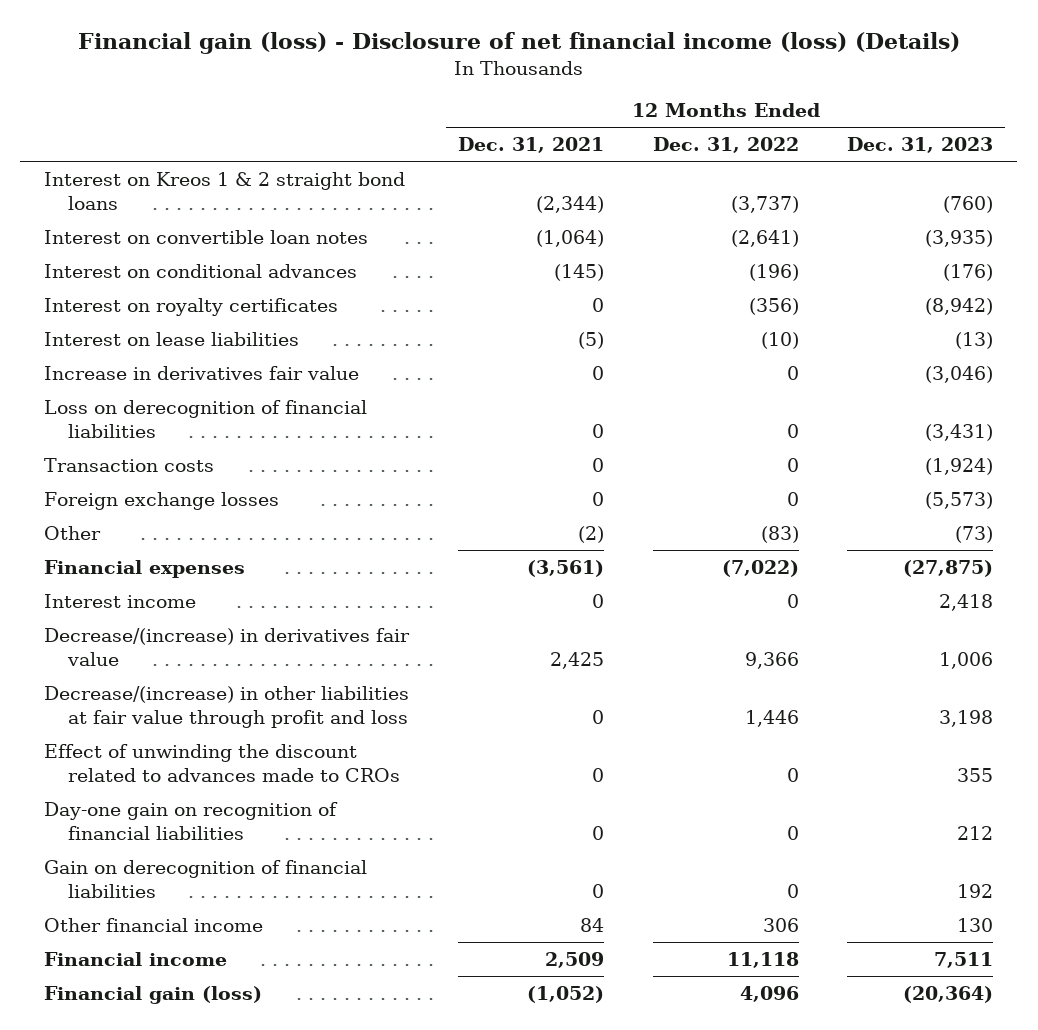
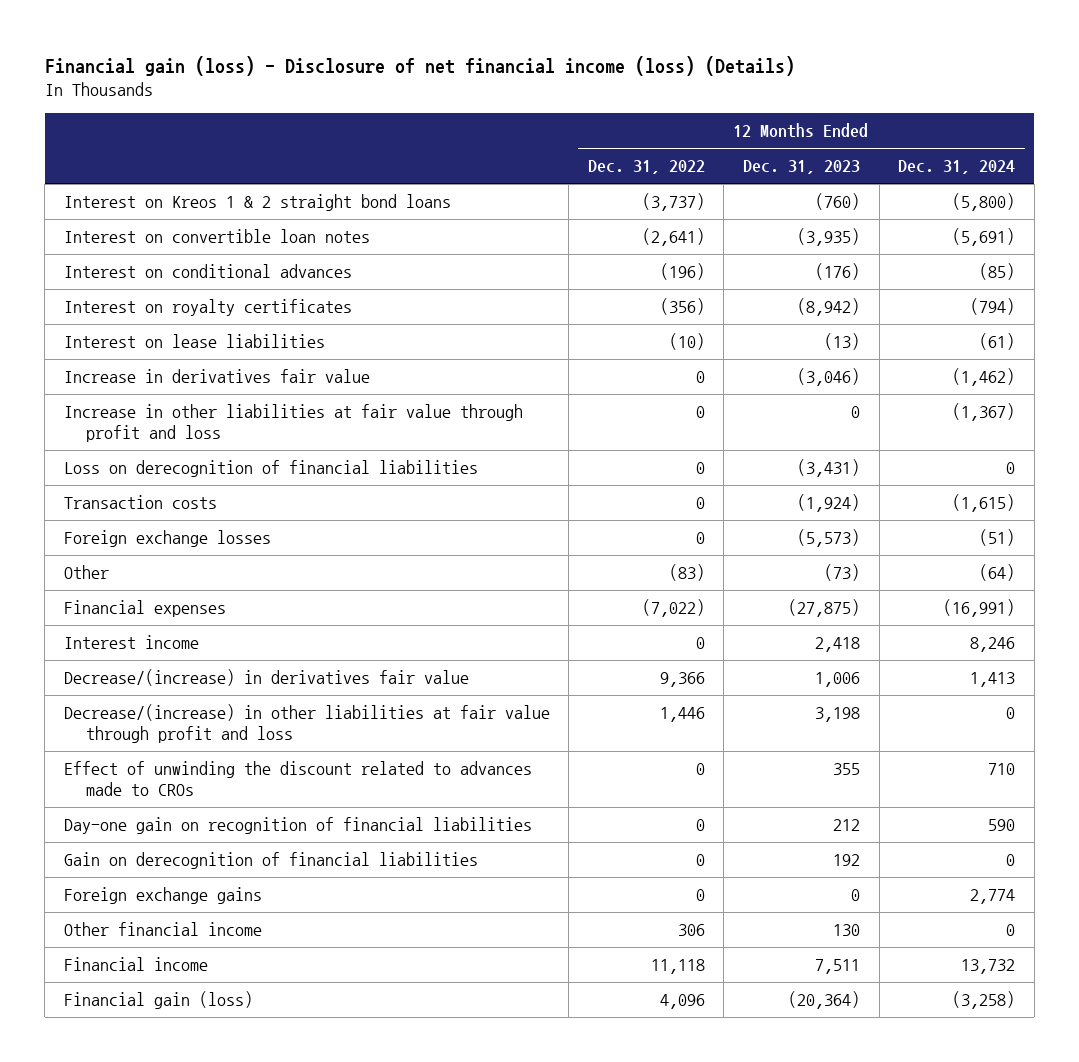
- | 12 Months Ended Dec. 31, 2021 | 12 Months Ended Dec. 31, 2022 | 12 Months Ended Dec. 31, 2023
+ | 12 Months Ended Dec. 31, 2022 | 12 Months Ended Dec. 31, 2023 | 12 Months Ended Dec. 31, 2024
+ Increase in other liabilities at fair value through profit and loss | 0 | 0 | (1,367)
+ Foreign exchange gains | 0 | 0 | 2,774

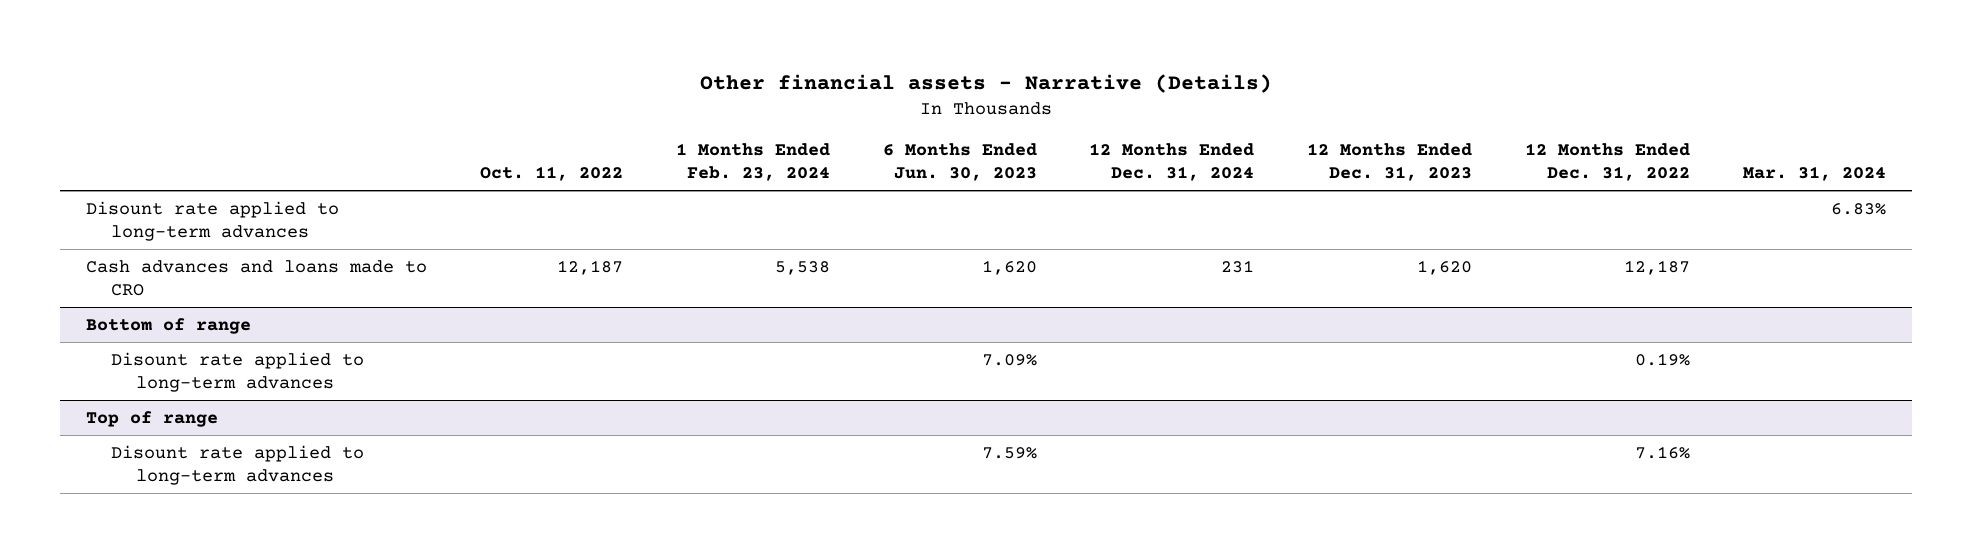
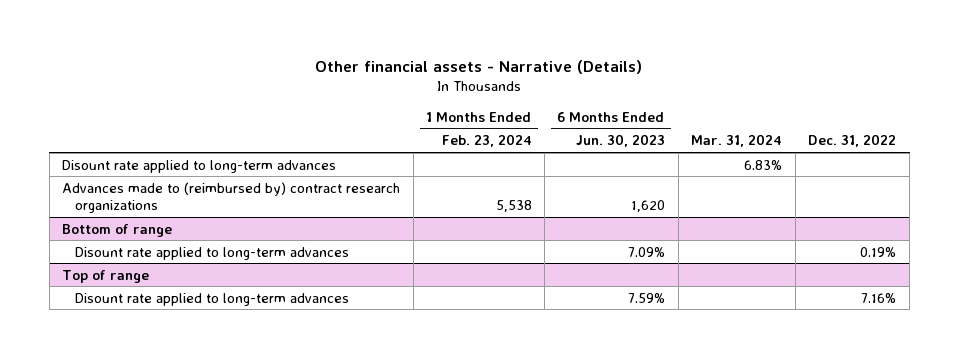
- | Oct. 11, 2022 | 1 Months Ended Feb. 23, 2024 | 6 Months Ended Jun. 30, 2023 | 12 Months Ended Dec. 31, 2024 | 12 Months Ended Dec. 31, 2023 | 12 Months Ended Dec. 31, 2022 | Mar. 31, 2024
+ | 1 Months Ended Feb. 23, 2024 | 6 Months Ended Jun. 30, 2023 | Mar. 31, 2024 | Dec. 31, 2022
- Cash advances and loans made to CRO | 12,187 | 5,538 | 1,620 | 231 | 1,620 | 12,187 |
+ Advances made to (reimbursed by) contract research organizations | 5,538 | 1,620 | |

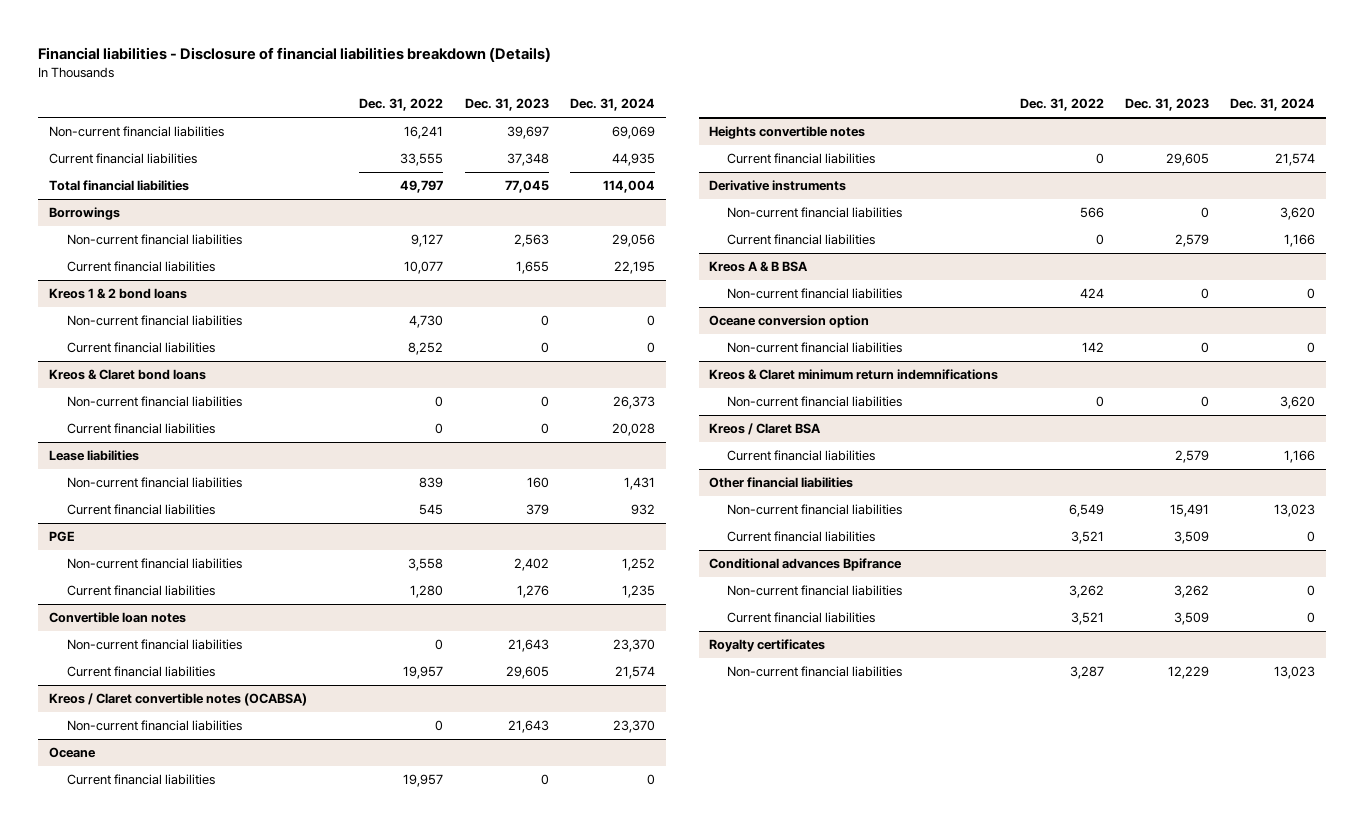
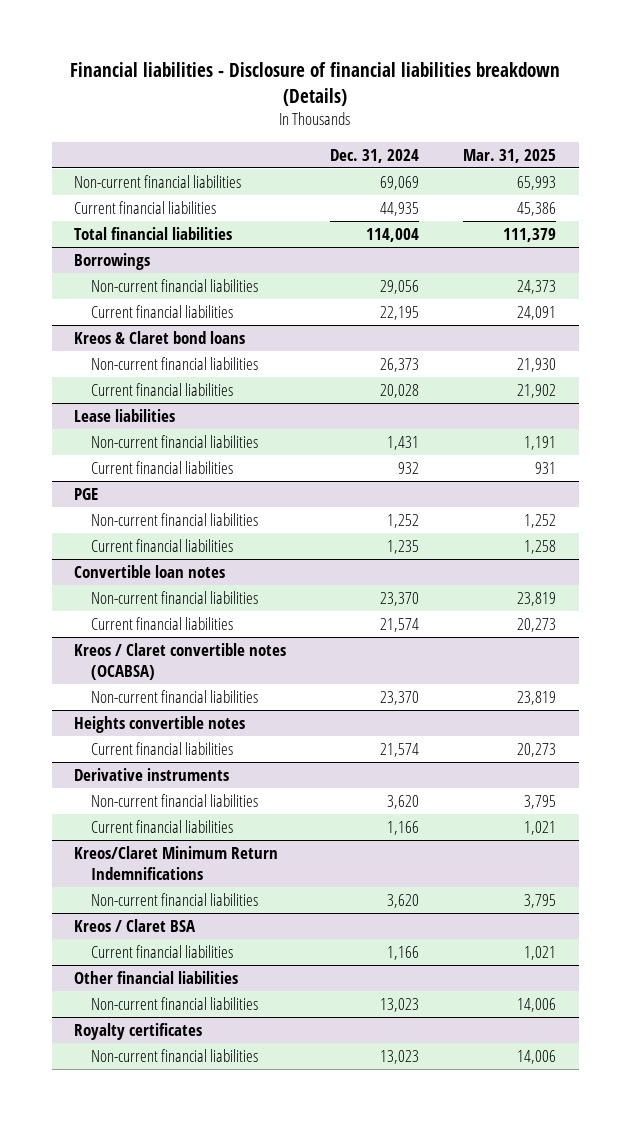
- | Dec. 31, 2022 | Dec. 31, 2023 | Dec. 31, 2024
+ | Dec. 31, 2024 | Mar. 31, 2025
- Kreos 1 & 2 bond loans
- Non-current financial liabilities | 4,730 | 0 | 0
- Current financial liabilities | 8,252 | 0 | 0
- Oceane
- Current financial liabilities | 19,957 | 0 | 0
- Kreos A & B BSA
- Non-current financial liabilities | 424 | 0 | 0
- Oceane conversion option
- Non-current financial liabilities | 142 | 0 | 0
- Kreos & Claret minimum return indemnifications
+ Kreos/Claret Minimum Return Indemnifications
@ Other financial liabilities
- Current financial liabilities | 3,521 | 3,509 | 0
- Conditional advances Bpifrance
- Non-current financial liabilities | 3,262 | 3,262 | 0
- Current financial liabilities | 3,521 | 3,509 | 0

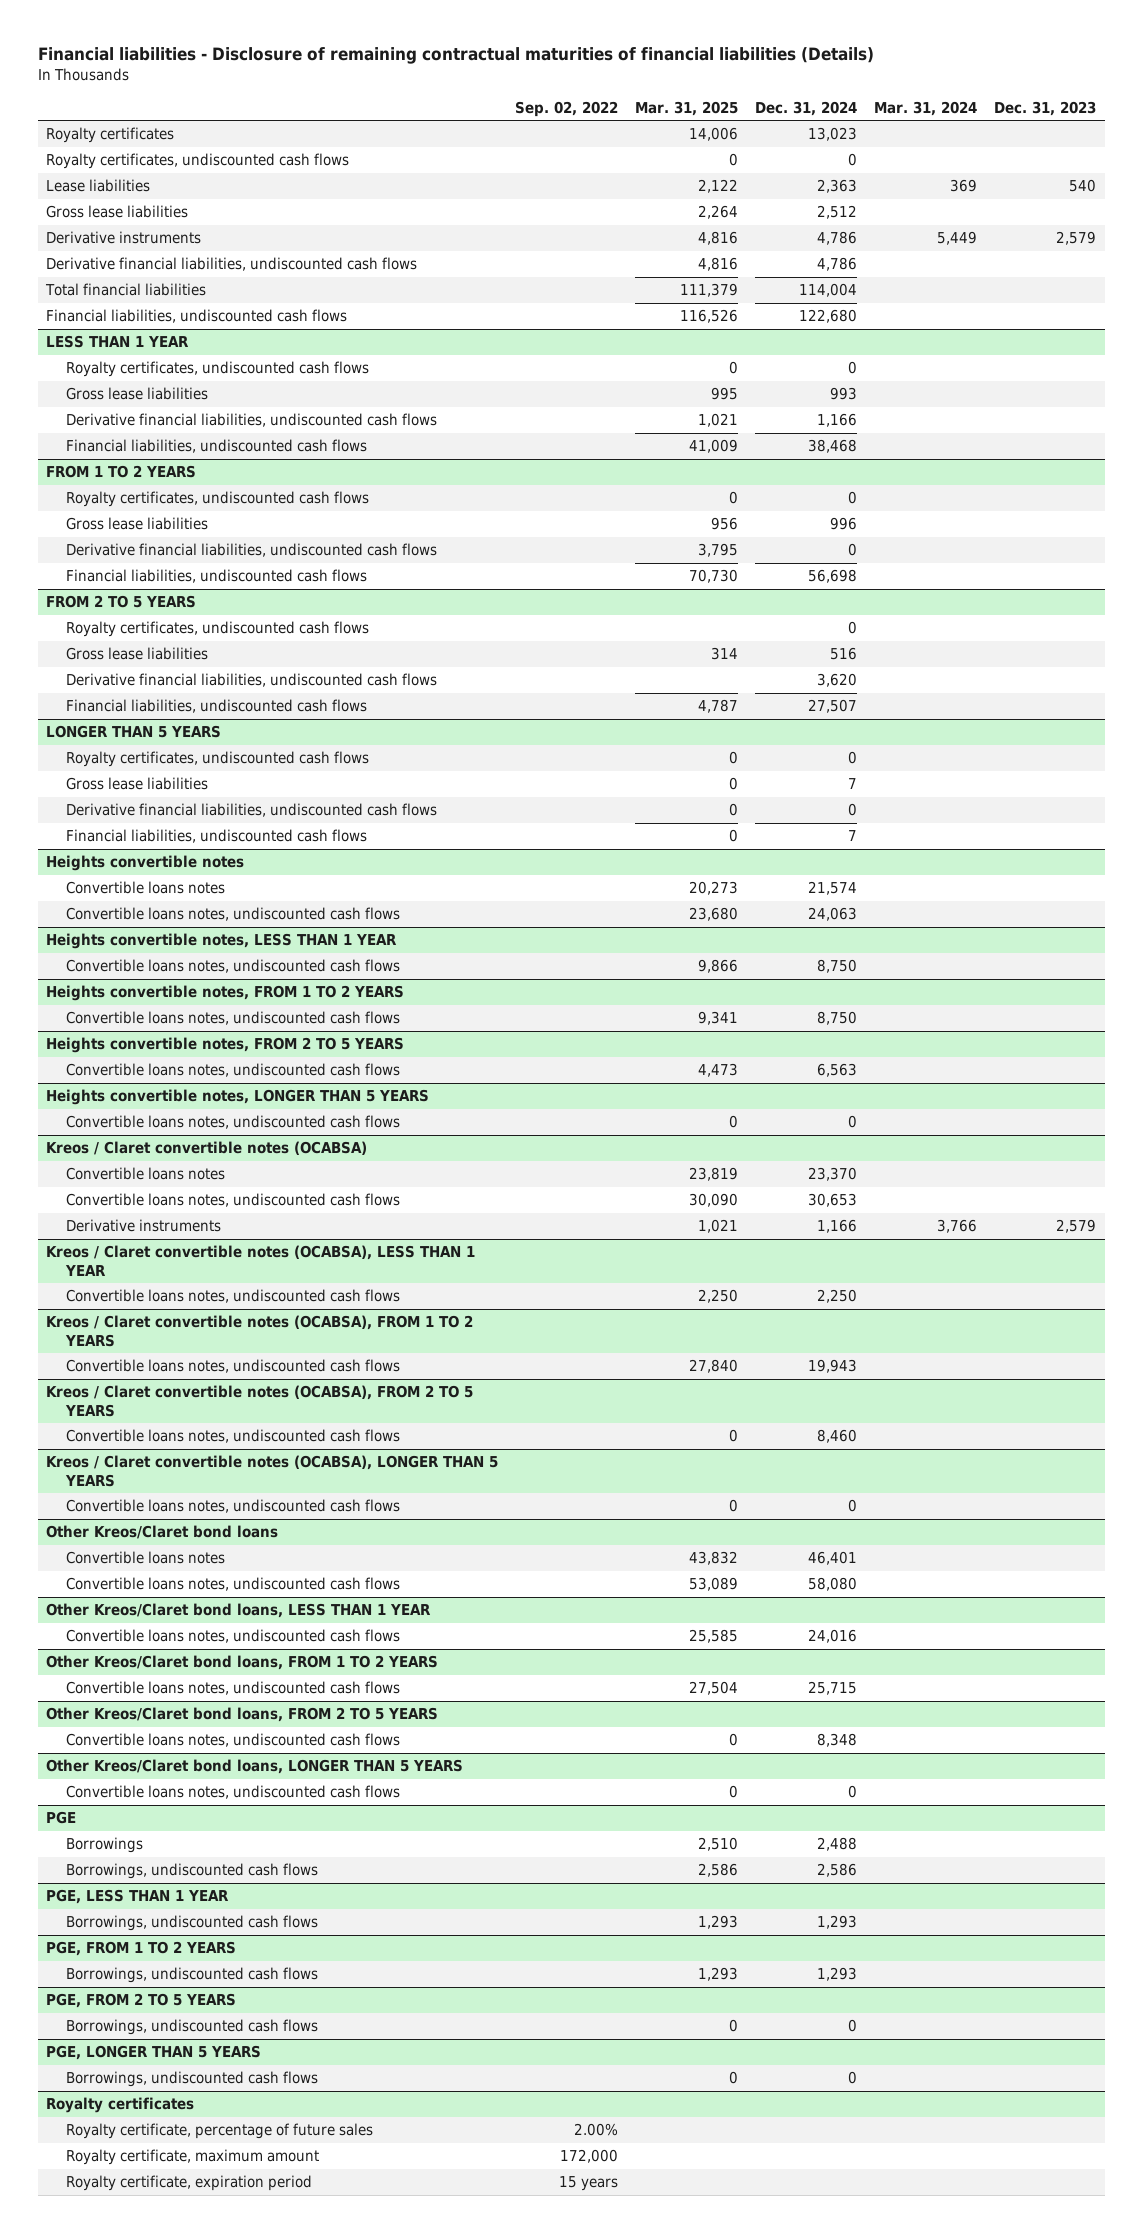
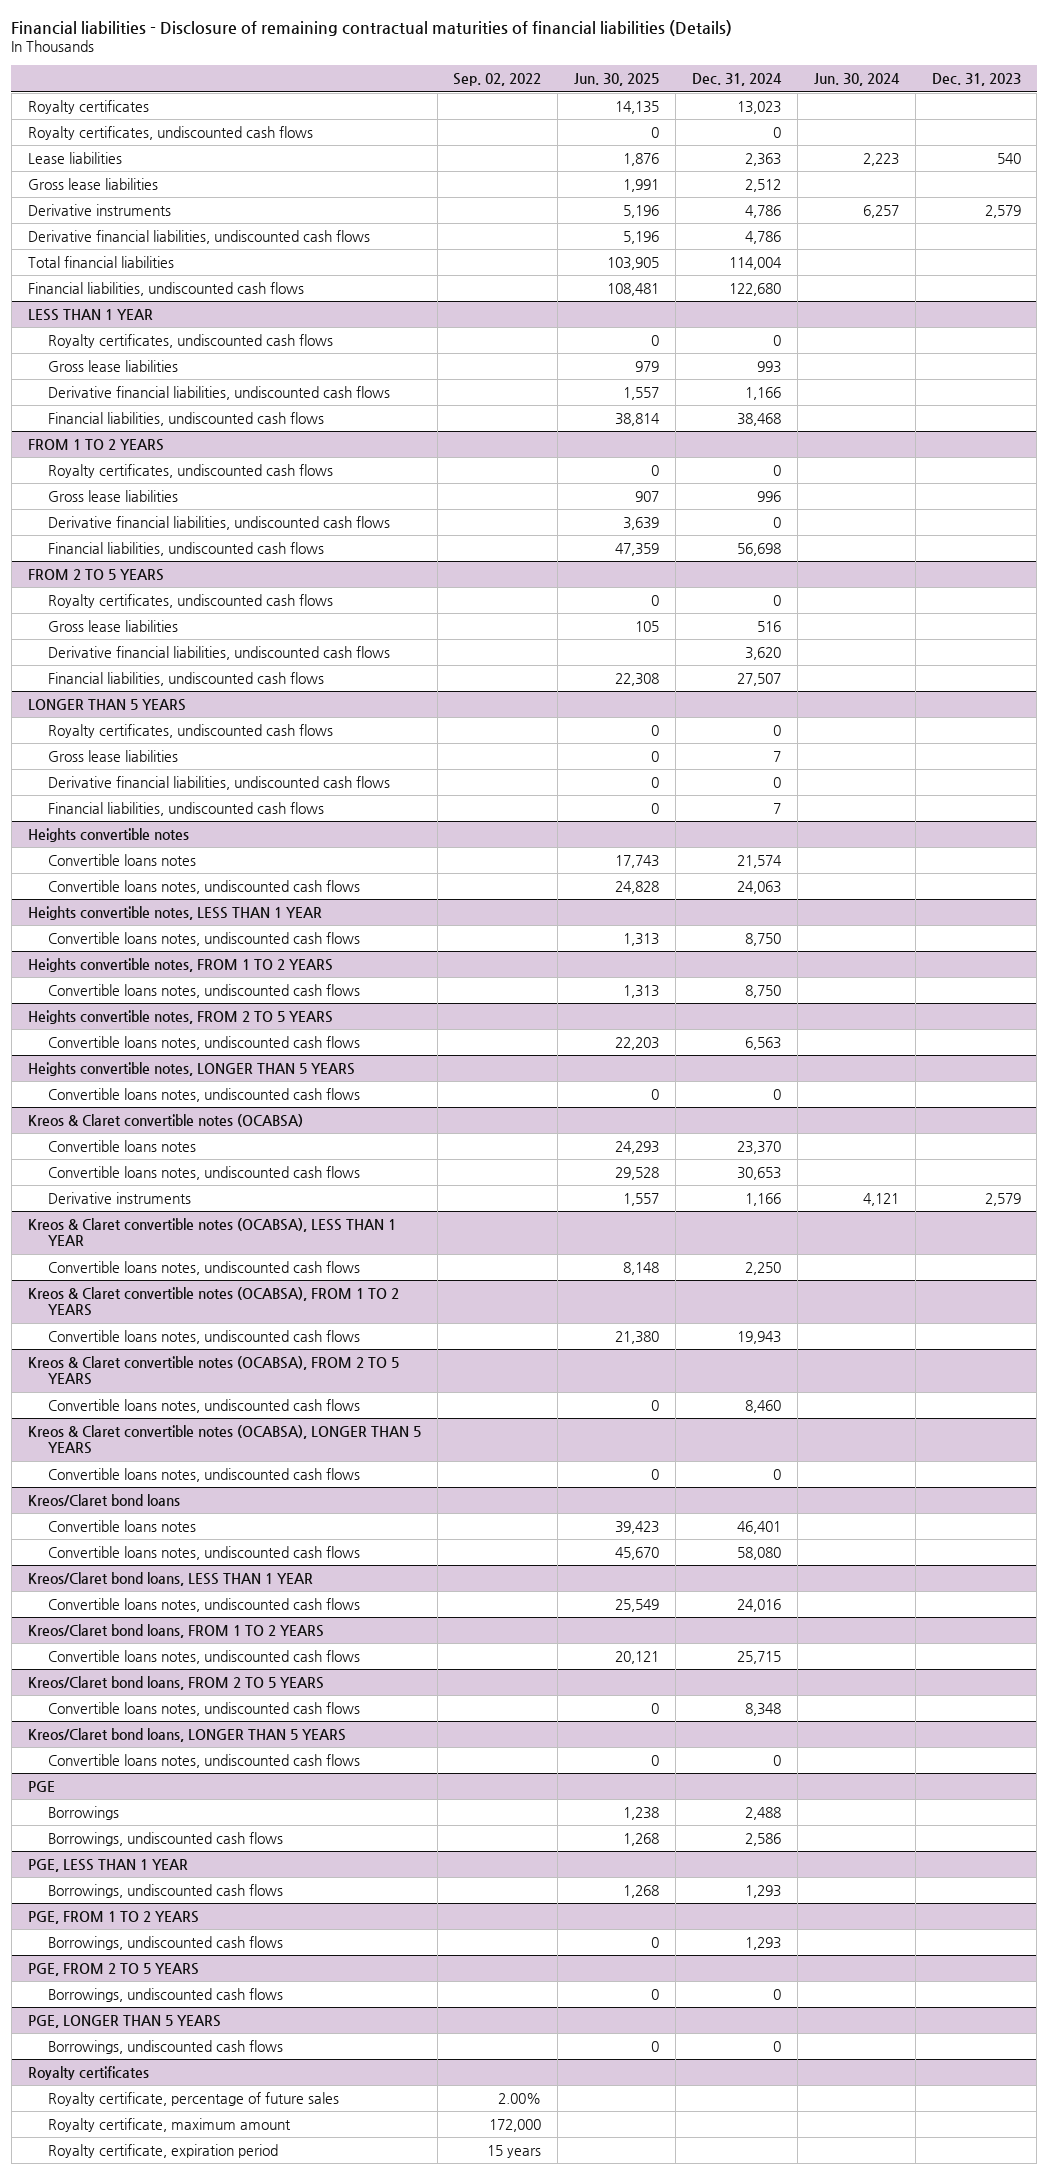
- | Sep. 02, 2022 | Mar. 31, 2025 | Dec. 31, 2024 | Mar. 31, 2024 | Dec. 31, 2023
+ | Sep. 02, 2022 | Jun. 30, 2025 | Dec. 31, 2024 | Jun. 30, 2024 | Dec. 31, 2023
- Kreos / Claret convertible notes (OCABSA)
+ Kreos & Claret convertible notes (OCABSA)
- Kreos / Claret convertible notes (OCABSA), LESS THAN 1 YEAR
+ Kreos & Claret convertible notes (OCABSA), LESS THAN 1 YEAR
- Kreos / Claret convertible notes (OCABSA), FROM 1 TO 2 YEARS
+ Kreos & Claret convertible notes (OCABSA), FROM 1 TO 2 YEARS
- Kreos / Claret convertible notes (OCABSA), FROM 2 TO 5 YEARS
+ Kreos & Claret convertible notes (OCABSA), FROM 2 TO 5 YEARS
- Kreos / Claret convertible notes (OCABSA), LONGER THAN 5 YEARS
+ Kreos & Claret convertible notes (OCABSA), LONGER THAN 5 YEARS
- Other Kreos/Claret bond loans
+ Kreos/Claret bond loans
- Other Kreos/Claret bond loans, LESS THAN 1 YEAR
+ Kreos/Claret bond loans, LESS THAN 1 YEAR
- Other Kreos/Claret bond loans, FROM 1 TO 2 YEARS
+ Kreos/Claret bond loans, FROM 1 TO 2 YEARS
- Other Kreos/Claret bond loans, FROM 2 TO 5 YEARS
+ Kreos/Claret bond loans, FROM 2 TO 5 YEARS
- Other Kreos/Claret bond loans, LONGER THAN 5 YEARS
+ Kreos/Claret bond loans, LONGER THAN 5 YEARS

